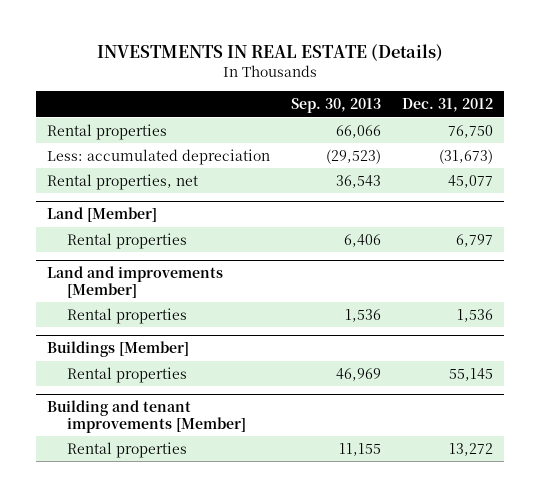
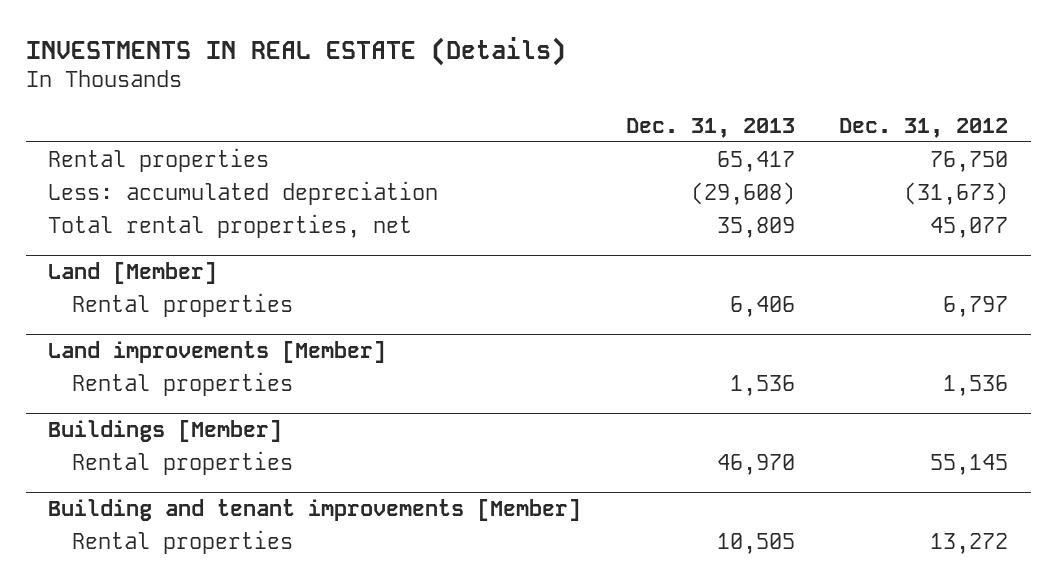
- | Sep. 30, 2013 | Dec. 31, 2012
+ | Dec. 31, 2013 | Dec. 31, 2012
- Rental properties, net | 36,543 | 45,077
+ Total rental properties, net | 35,809 | 45,077
- Land and improvements [Member]
+ Land improvements [Member]

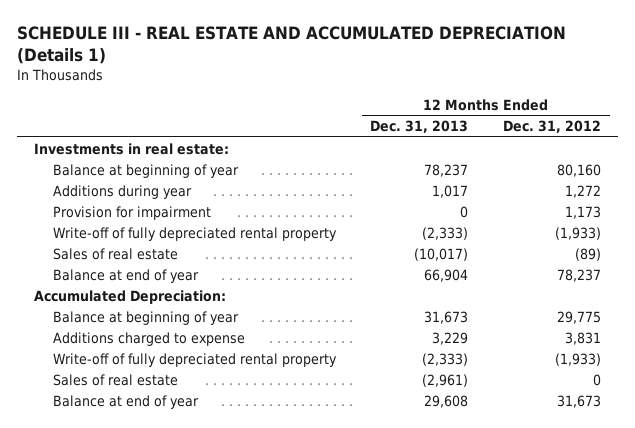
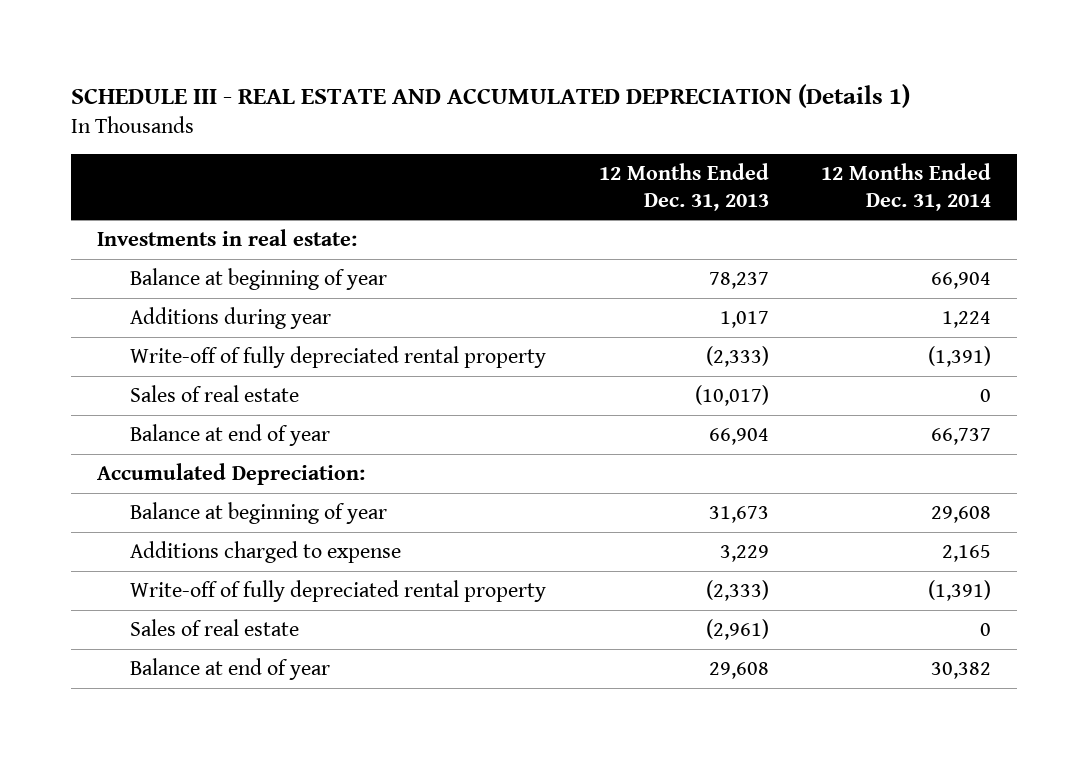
- | 12 Months Ended Dec. 31, 2013 | 12 Months Ended Dec. 31, 2012
+ | 12 Months Ended Dec. 31, 2013 | 12 Months Ended Dec. 31, 2014
- Provision for impairment | 0 | 1,173

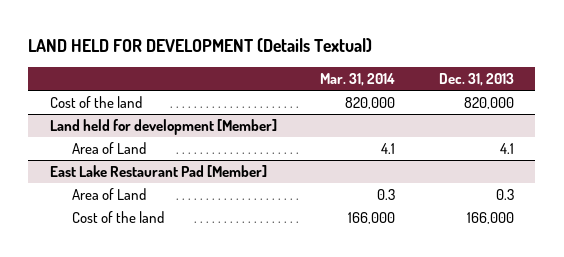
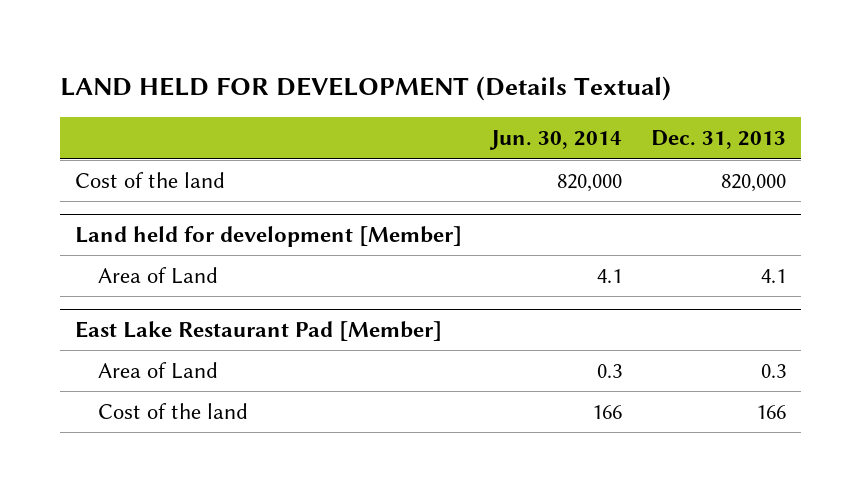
- | Mar. 31, 2014 | Dec. 31, 2013
+ | Jun. 30, 2014 | Dec. 31, 2013
@ East Lake Restaurant Pad [Member]
- Cost of the land | 166,000 | 166,000
+ Cost of the land | 166 | 166

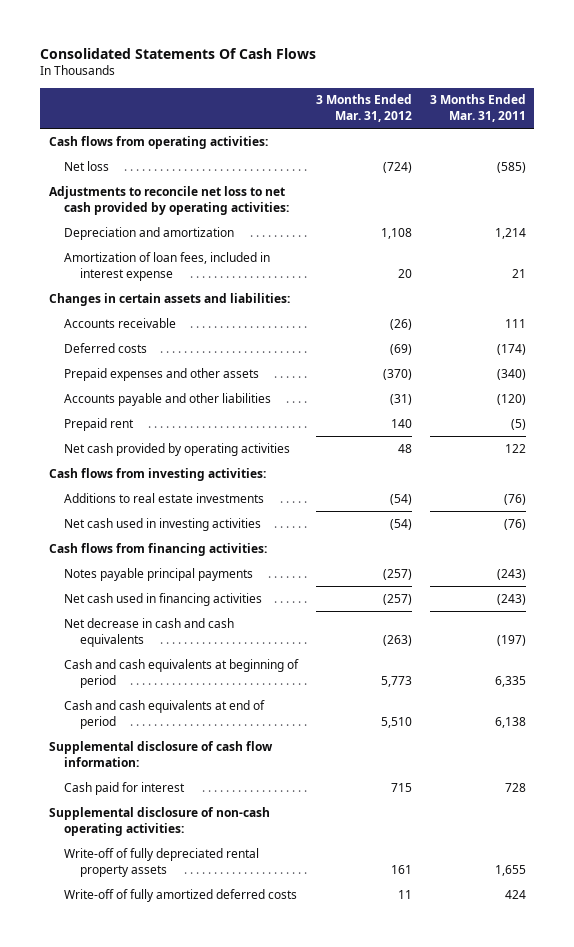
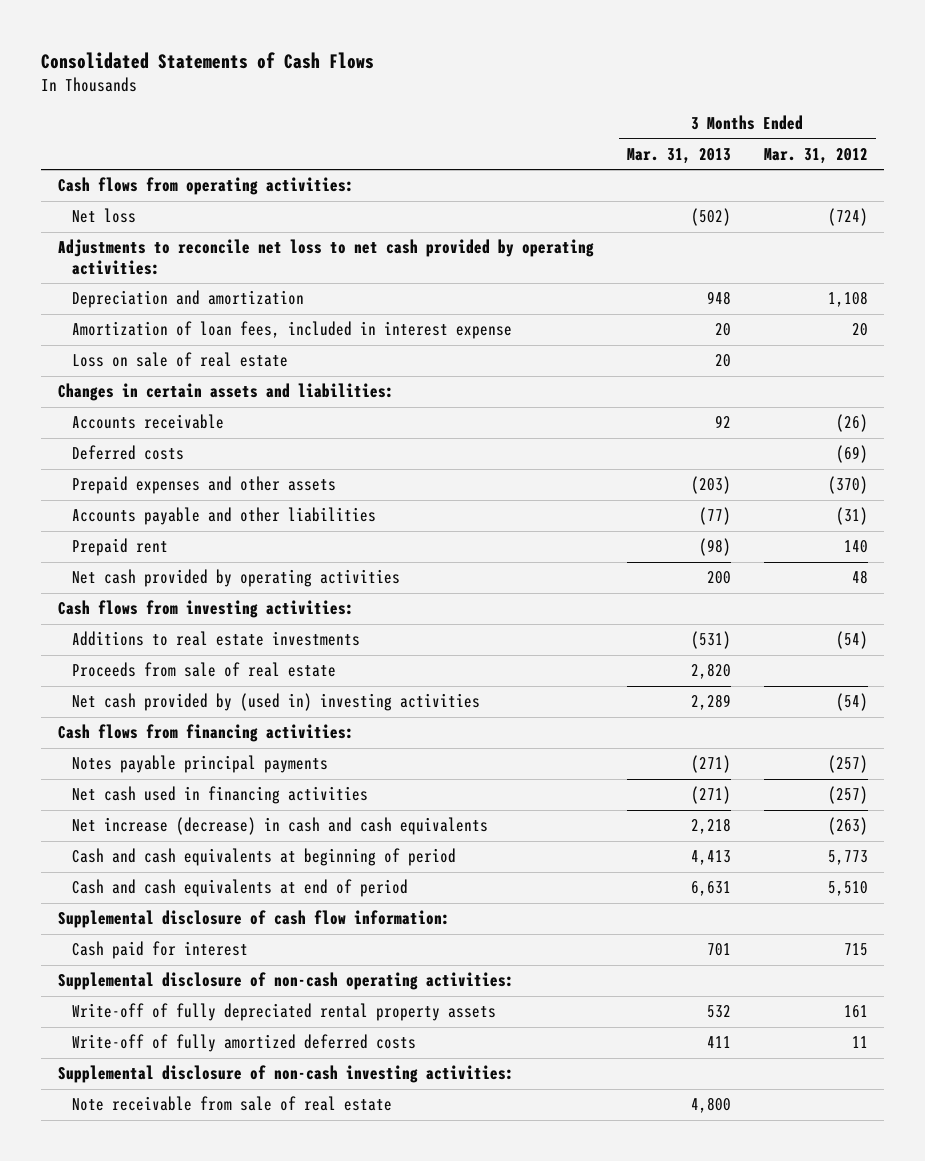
- Consolidated Statements Of Cash Flows
+ Consolidated Statements of Cash Flows
- | 3 Months Ended Mar. 31, 2012 | 3 Months Ended Mar. 31, 2011
+ | 3 Months Ended Mar. 31, 2013 | 3 Months Ended Mar. 31, 2012
+ Loss on sale of real estate | 20 |
- Net cash used in investing activities | (54) | (76)
+ Proceeds from sale of real estate | 2,820 |
+ Net cash provided by (used in) investing activities | 2,289 | (54)
- Net decrease in cash and cash equivalents | (263) | (197)
+ Net increase (decrease) in cash and cash equivalents | 2,218 | (263)
+ Supplemental disclosure of non-cash investing activities:
+ Note receivable from sale of real estate | 4,800 |

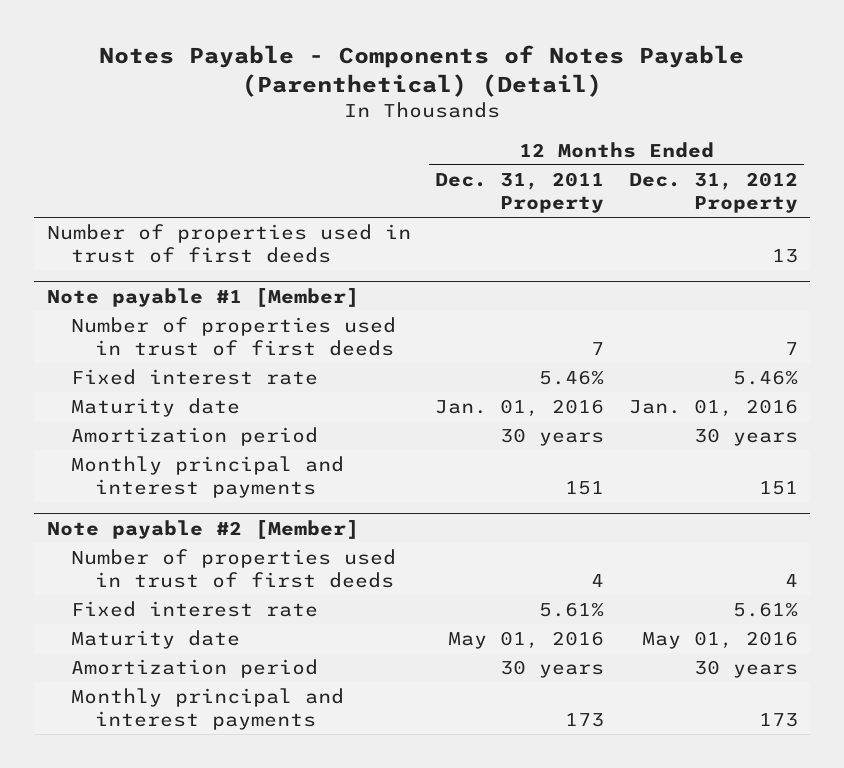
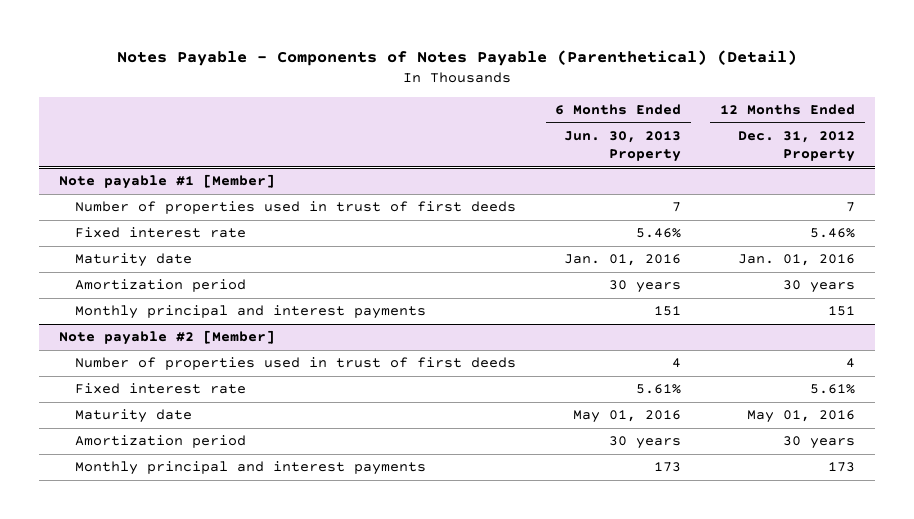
- | 12 Months Ended Dec. 31, 2011 Property | 12 Months Ended Dec. 31, 2012 Property
+ | 6 Months Ended Jun. 30, 2013 Property | 12 Months Ended Dec. 31, 2012 Property
- Number of properties used in trust of first deeds | | 13

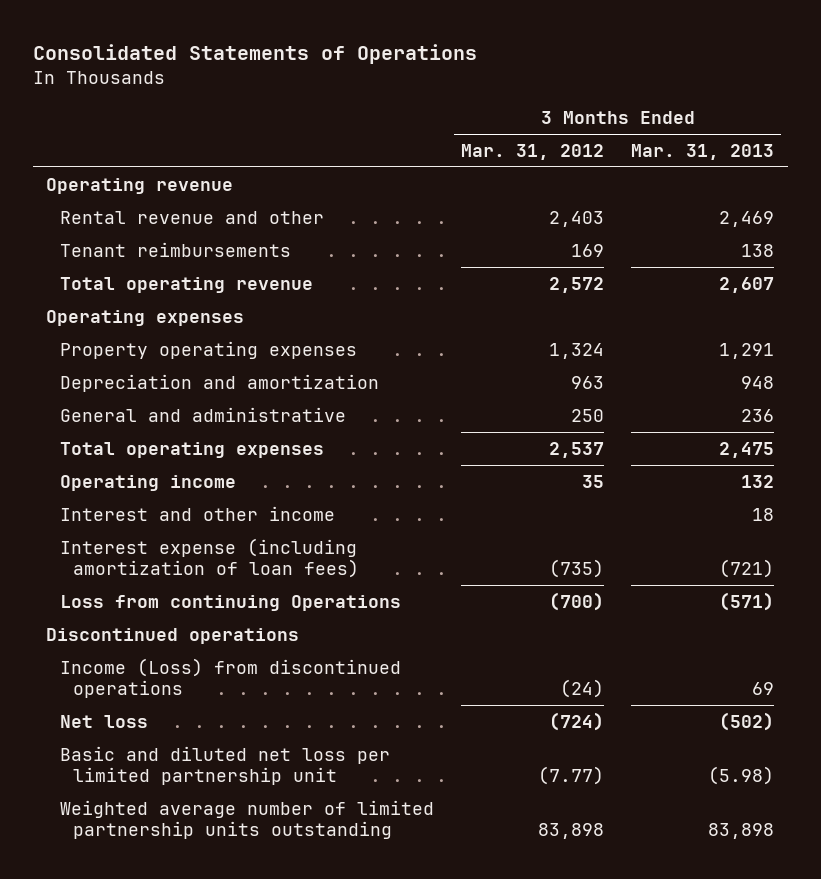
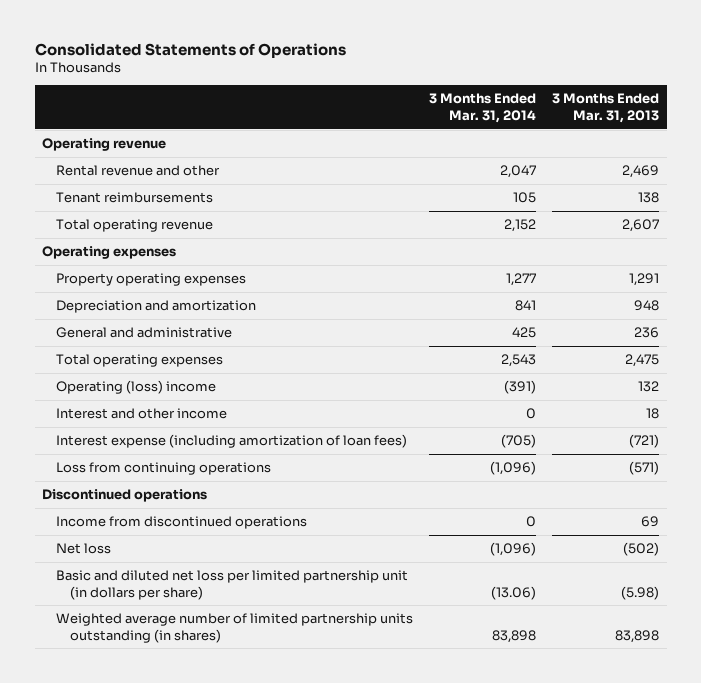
- | 3 Months Ended Mar. 31, 2012 | 3 Months Ended Mar. 31, 2013
+ | 3 Months Ended Mar. 31, 2014 | 3 Months Ended Mar. 31, 2013
- Operating income | 35 | 132
+ Operating (loss) income | (391) | 132
- Loss from continuing Operations | (700) | (571)
+ Loss from continuing operations | (1,096) | (571)
- Income (Loss) from discontinued operations | (24) | 69
+ Income from discontinued operations | 0 | 69
- Basic and diluted net loss per limited partnership unit | (7.77) | (5.98)
- Weighted average number of limited partnership units outstanding | 83,898 | 83,898
+ Basic and diluted net loss per limited partnership unit (in dollars per share) | (13.06) | (5.98)
+ Weighted average number of limited partnership units outstanding (in shares) | 83,898 | 83,898

